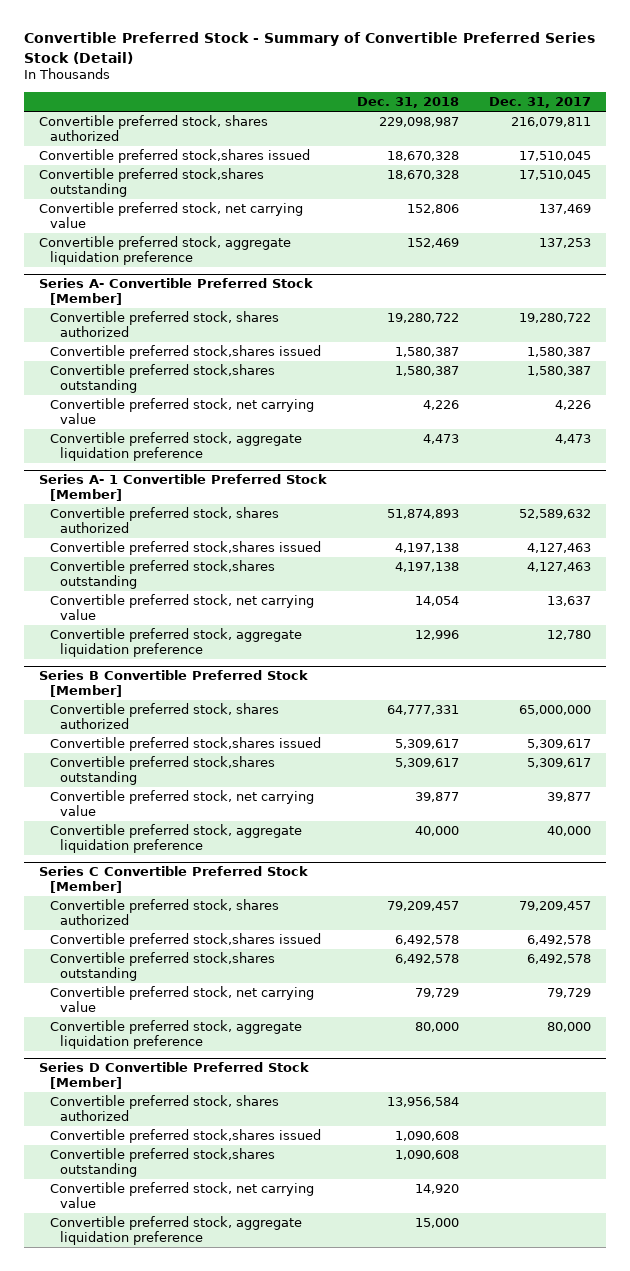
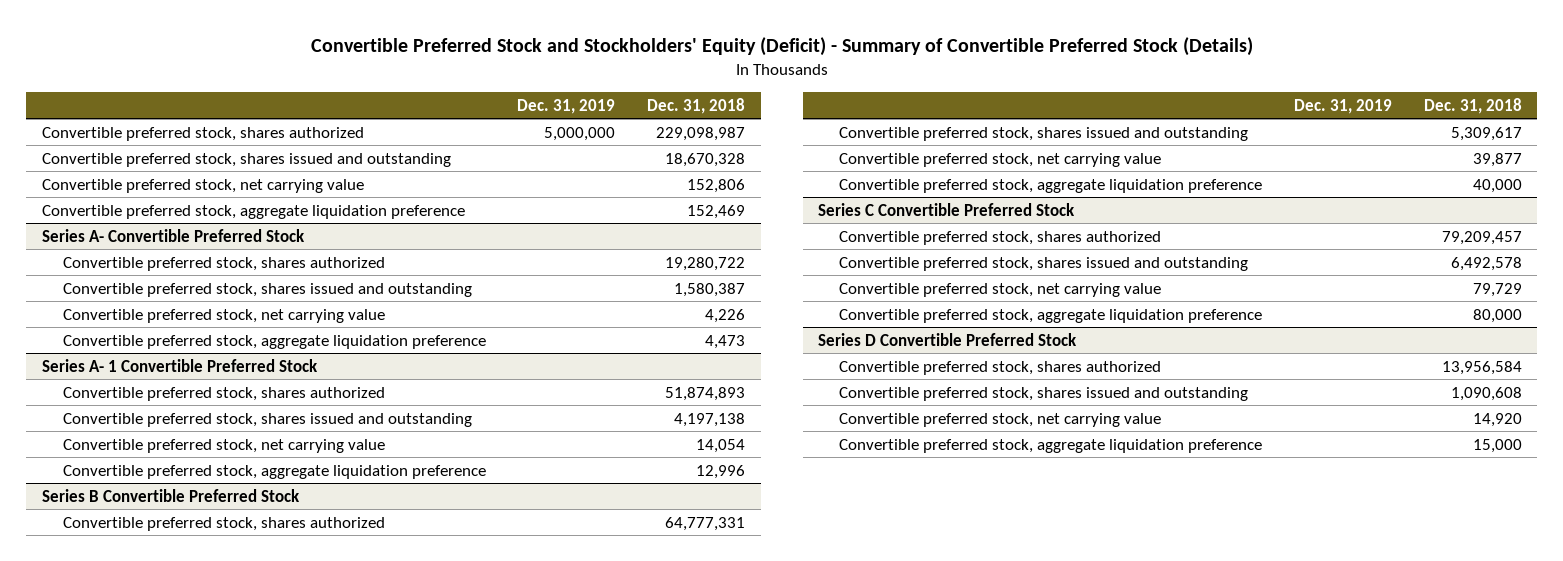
- Convertible Preferred Stock - Summary of Convertible Preferred Series Stock (Detail)
+ Convertible Preferred Stock and Stockholders' Equity (Deficit) - Summary of Convertible Preferred Stock (Details)
- | Dec. 31, 2018 | Dec. 31, 2017
+ | Dec. 31, 2019 | Dec. 31, 2018
- Convertible preferred stock,shares issued | 18,670,328 | 17,510,045
- Convertible preferred stock,shares outstanding | 18,670,328 | 17,510,045
+ Convertible preferred stock, shares issued and outstanding | | 18,670,328
- Series A- Convertible Preferred Stock [Member]
+ Series A- Convertible Preferred Stock
- Convertible preferred stock,shares issued | 1,580,387 | 1,580,387
- Convertible preferred stock,shares outstanding | 1,580,387 | 1,580,387
+ Convertible preferred stock, shares issued and outstanding | | 1,580,387
- Series A- 1 Convertible Preferred Stock [Member]
+ Series A- 1 Convertible Preferred Stock
- Convertible preferred stock,shares issued | 4,197,138 | 4,127,463
- Convertible preferred stock,shares outstanding | 4,197,138 | 4,127,463
+ Convertible preferred stock, shares issued and outstanding | | 4,197,138
- Series B Convertible Preferred Stock [Member]
+ Series B Convertible Preferred Stock
- Convertible preferred stock,shares issued | 5,309,617 | 5,309,617
- Convertible preferred stock,shares outstanding | 5,309,617 | 5,309,617
+ Convertible preferred stock, shares issued and outstanding | | 5,309,617
- Series C Convertible Preferred Stock [Member]
+ Series C Convertible Preferred Stock
- Convertible preferred stock,shares issued | 6,492,578 | 6,492,578
- Convertible preferred stock,shares outstanding | 6,492,578 | 6,492,578
+ Convertible preferred stock, shares issued and outstanding | | 6,492,578
- Series D Convertible Preferred Stock [Member]
+ Series D Convertible Preferred Stock
- Convertible preferred stock,shares issued | 1,090,608 |
- Convertible preferred stock,shares outstanding | 1,090,608 |
+ Convertible preferred stock, shares issued and outstanding | | 1,090,608

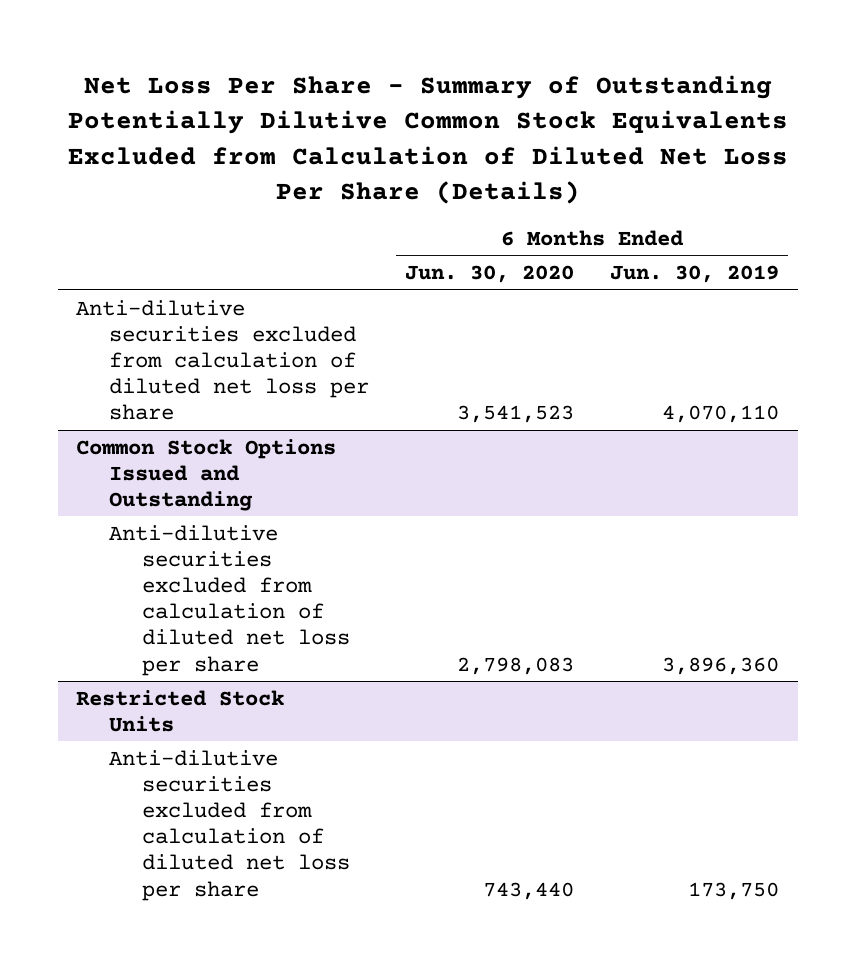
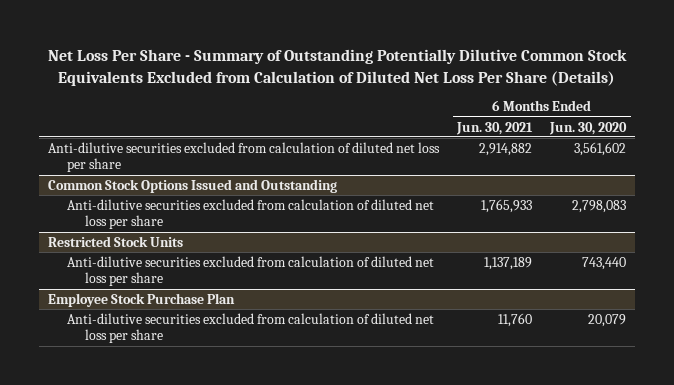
- | 6 Months Ended Jun. 30, 2020 | 6 Months Ended Jun. 30, 2019
+ | 6 Months Ended Jun. 30, 2021 | 6 Months Ended Jun. 30, 2020
- Anti-dilutive securities excluded from calculation of diluted net loss per share | 3,541,523 | 4,070,110
+ Anti-dilutive securities excluded from calculation of diluted net loss per share | 2,914,882 | 3,561,602
+ Employee Stock Purchase Plan
+ Anti-dilutive securities excluded from calculation of diluted net loss per share | 11,760 | 20,079

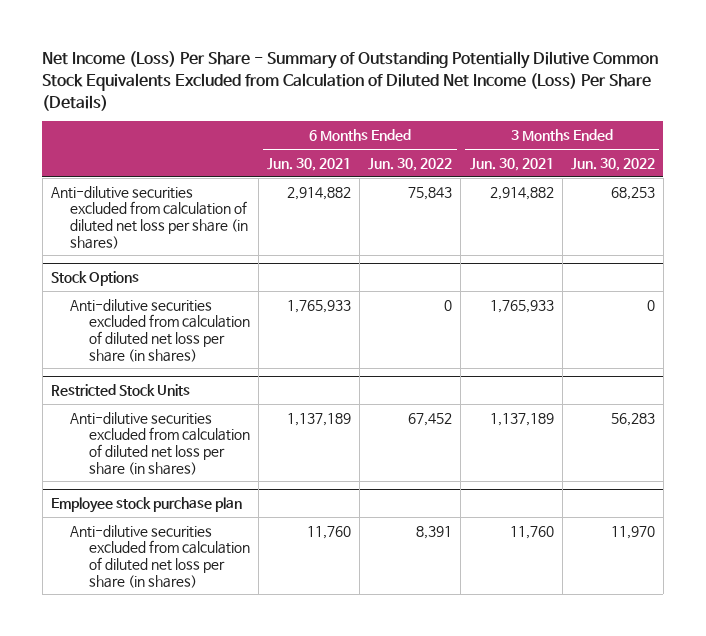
- Net Loss Per Share - Summary of Outstanding Potentially Dilutive Common Stock Equivalents Excluded from Calculation of Diluted Net Loss Per Share (Details)
+ Net Income (Loss) Per Share - Summary of Outstanding Potentially Dilutive Common Stock Equivalents Excluded from Calculation of Diluted Net Income (Loss) Per Share (Details)
- | 6 Months Ended Jun. 30, 2021 | 6 Months Ended Jun. 30, 2020
+ | 6 Months Ended Jun. 30, 2021 | 6 Months Ended Jun. 30, 2022 | 3 Months Ended Jun. 30, 2021 | 3 Months Ended Jun. 30, 2022
- Anti-dilutive securities excluded from calculation of diluted net loss per share | 2,914,882 | 3,561,602
- Common Stock Options Issued and Outstanding
- Anti-dilutive securities excluded from calculation of diluted net loss per share | 1,765,933 | 2,798,083
+ Anti-dilutive securities excluded from calculation of diluted net loss per share (in shares) | 2,914,882 | 75,843 | 2,914,882 | 68,253
+ Stock Options
+ Anti-dilutive securities excluded from calculation of diluted net loss per share (in shares) | 1,765,933 | 0 | 1,765,933 | 0
@ Restricted Stock Units
- Anti-dilutive securities excluded from calculation of diluted net loss per share | 1,137,189 | 743,440
- Employee Stock Purchase Plan
- Anti-dilutive securities excluded from calculation of diluted net loss per share | 11,760 | 20,079
@ Restricted Stock Units
+ Anti-dilutive securities excluded from calculation of diluted net loss per share (in shares) | 1,137,189 | 67,452 | 1,137,189 | 56,283
+ Employee stock purchase plan
+ Anti-dilutive securities excluded from calculation of diluted net loss per share (in shares) | 11,760 | 8,391 | 11,760 | 11,970

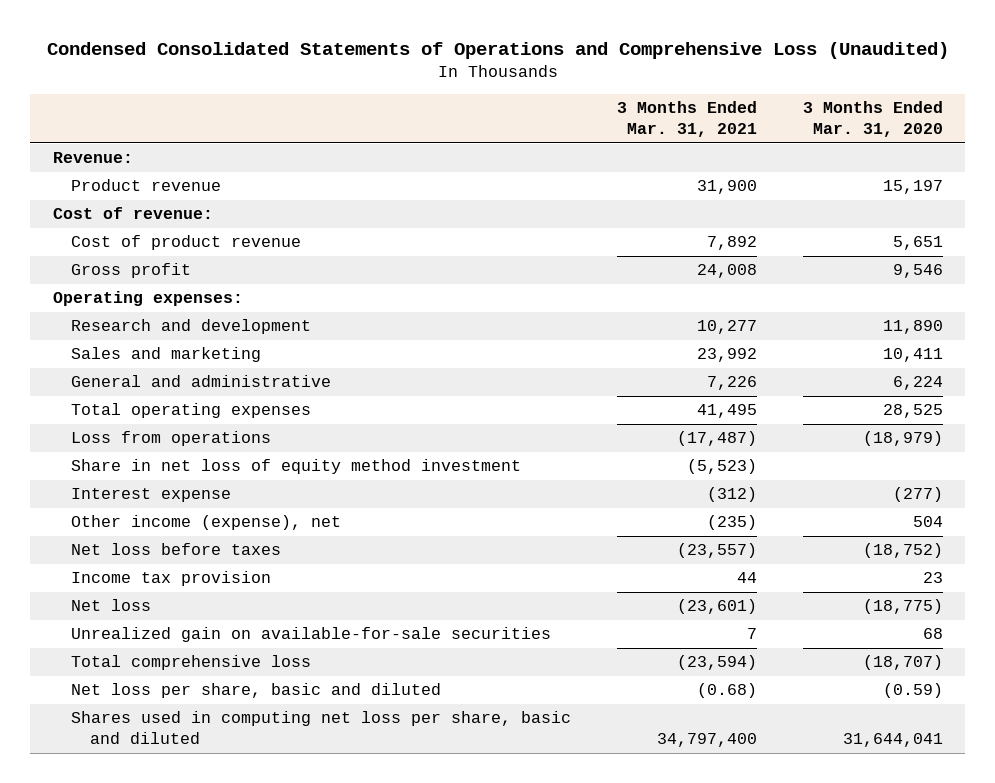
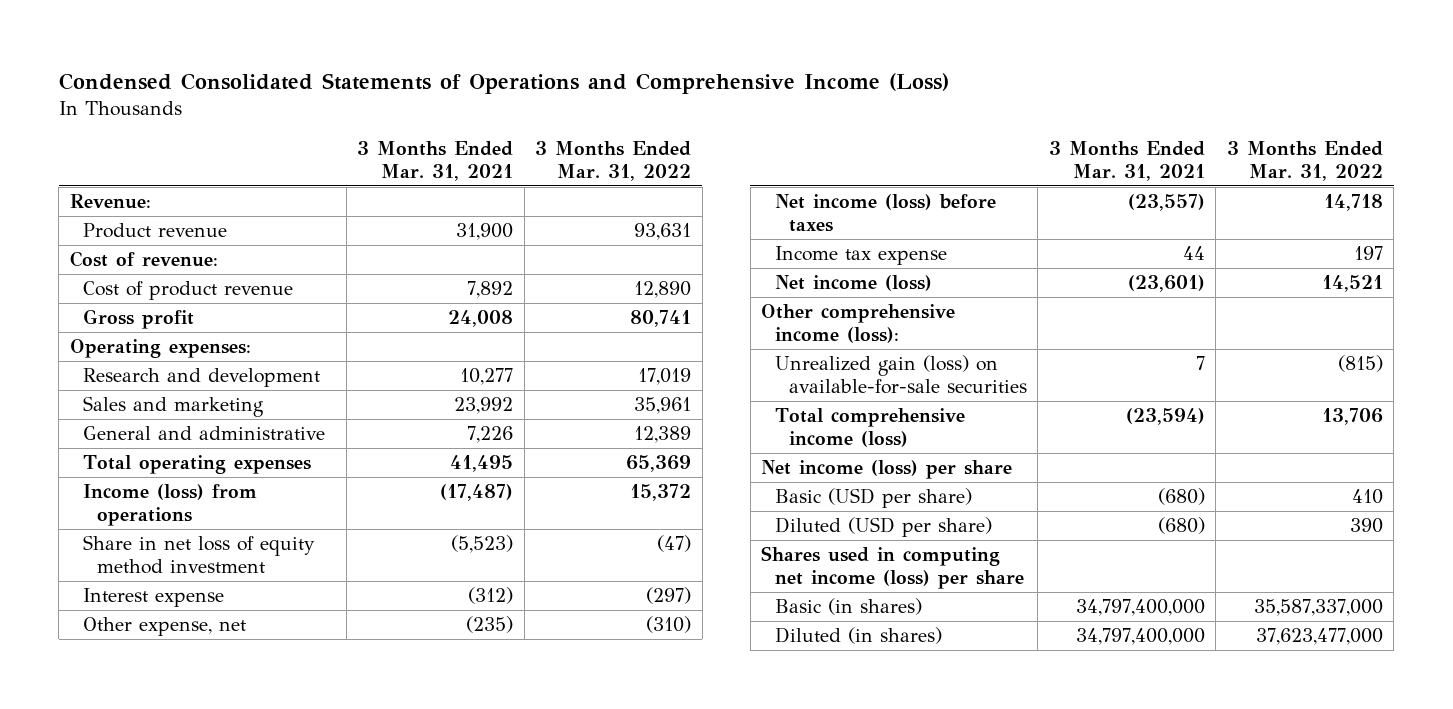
- Condensed Consolidated Statements of Operations and Comprehensive Loss (Unaudited)
+ Condensed Consolidated Statements of Operations and Comprehensive Income (Loss)
- | 3 Months Ended Mar. 31, 2021 | 3 Months Ended Mar. 31, 2020
+ | 3 Months Ended Mar. 31, 2021 | 3 Months Ended Mar. 31, 2022
- Loss from operations | (17,487) | (18,979)
+ Income (loss) from operations | (17,487) | 15,372
- Other income (expense), net | (235) | 504
- Net loss before taxes | (23,557) | (18,752)
- Income tax provision | 44 | 23
- Net loss | (23,601) | (18,775)
- Unrealized gain on available-for-sale securities | 7 | 68
- Total comprehensive loss | (23,594) | (18,707)
- Net loss per share, basic and diluted | (0.68) | (0.59)
- Shares used in computing net loss per share, basic and diluted | 34,797,400 | 31,644,041
+ Other expense, net | (235) | (310)
+ Net income (loss) before taxes | (23,557) | 14,718
+ Income tax expense | 44 | 197
+ Net income (loss) | (23,601) | 14,521
+ Other comprehensive income (loss):
+ Unrealized gain (loss) on available-for-sale securities | 7 | (815)
+ Total comprehensive income (loss) | (23,594) | 13,706
+ Net income (loss) per share
+ Basic (USD per share) | (680) | 410
+ Diluted (USD per share) | (680) | 390
+ Shares used in computing net income (loss) per share
+ Basic (in shares) | 34,797,400,000 | 35,587,337,000
+ Diluted (in shares) | 34,797,400,000 | 37,623,477,000

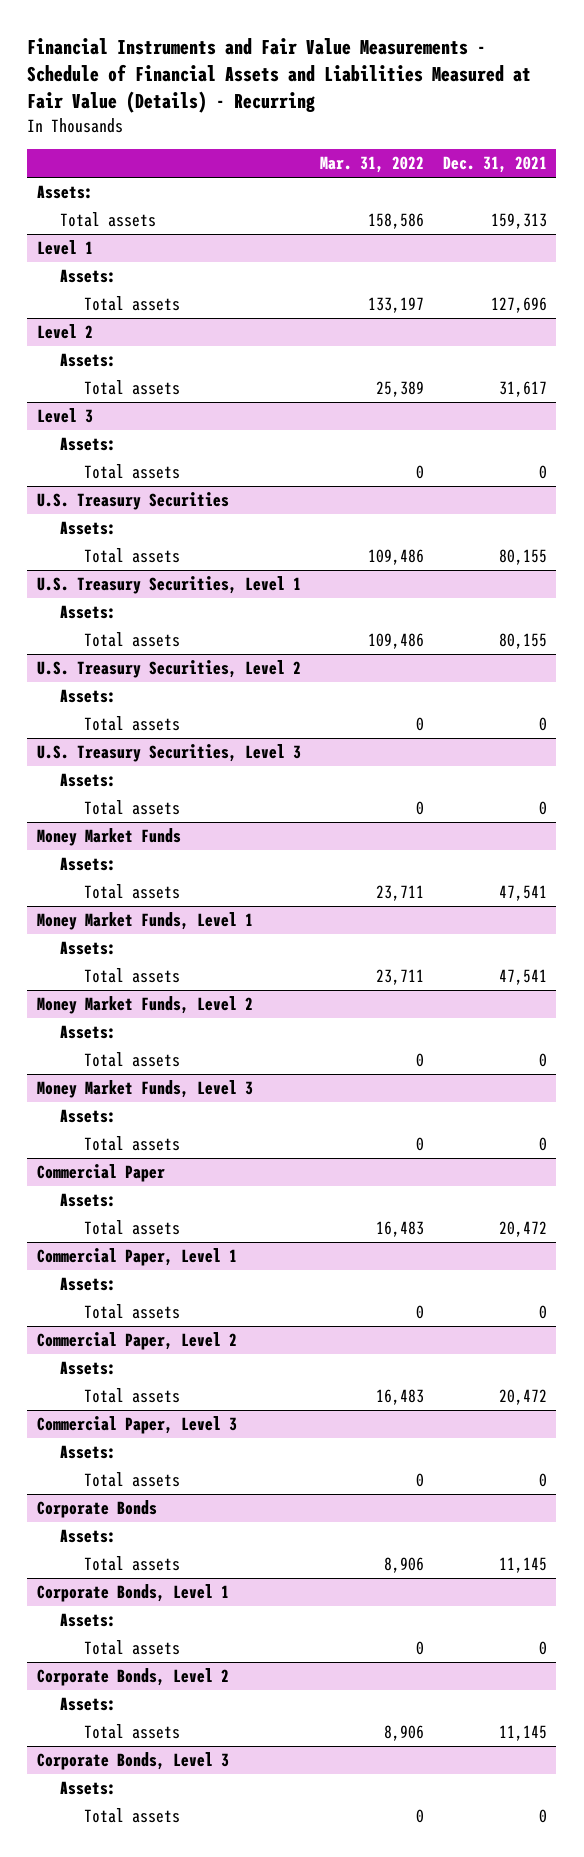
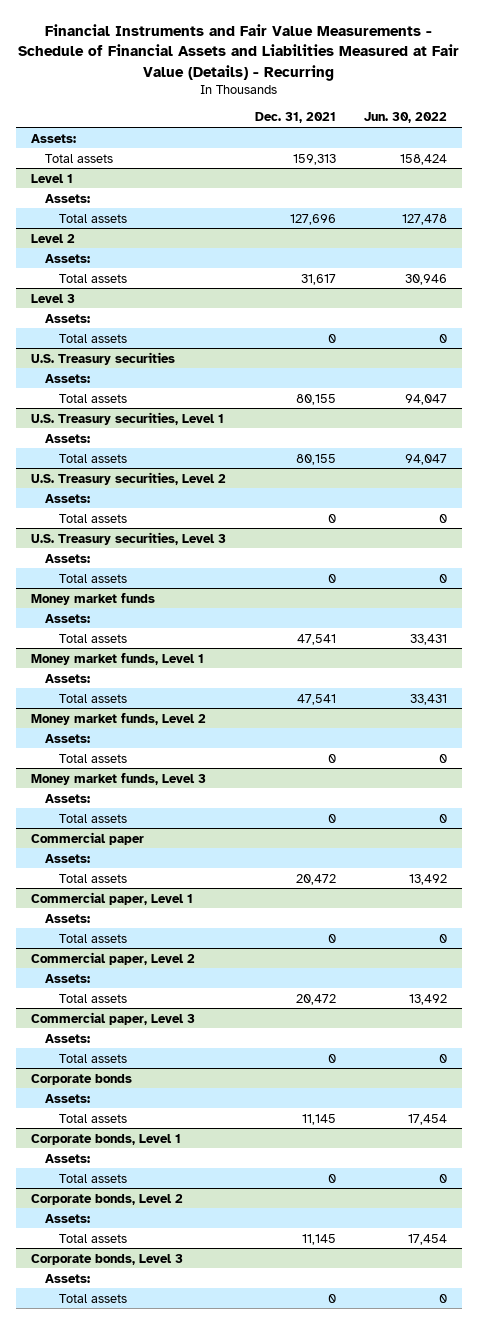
- | Mar. 31, 2022 | Dec. 31, 2021
+ | Dec. 31, 2021 | Jun. 30, 2022
- U.S. Treasury Securities
+ U.S. Treasury securities
- U.S. Treasury Securities, Level 1
+ U.S. Treasury securities, Level 1
- U.S. Treasury Securities, Level 2
+ U.S. Treasury securities, Level 2
- U.S. Treasury Securities, Level 3
+ U.S. Treasury securities, Level 3
- Money Market Funds
+ Money market funds
- Money Market Funds, Level 1
+ Money market funds, Level 1
- Money Market Funds, Level 2
+ Money market funds, Level 2
- Money Market Funds, Level 3
+ Money market funds, Level 3
- Commercial Paper
+ Commercial paper
- Commercial Paper, Level 1
+ Commercial paper, Level 1
- Commercial Paper, Level 2
+ Commercial paper, Level 2
- Commercial Paper, Level 3
+ Commercial paper, Level 3
- Corporate Bonds
+ Corporate bonds
- Corporate Bonds, Level 1
+ Corporate bonds, Level 1
- Corporate Bonds, Level 2
+ Corporate bonds, Level 2
- Corporate Bonds, Level 3
+ Corporate bonds, Level 3

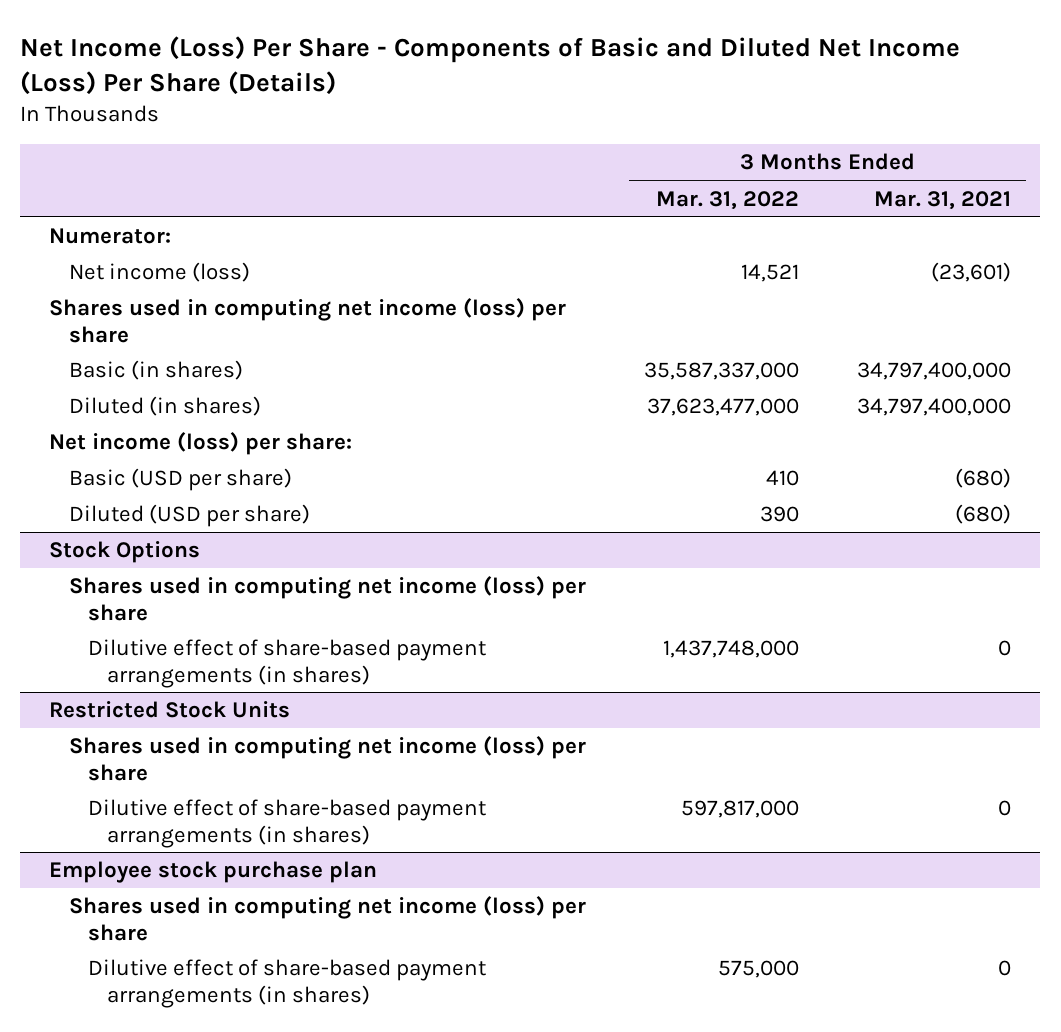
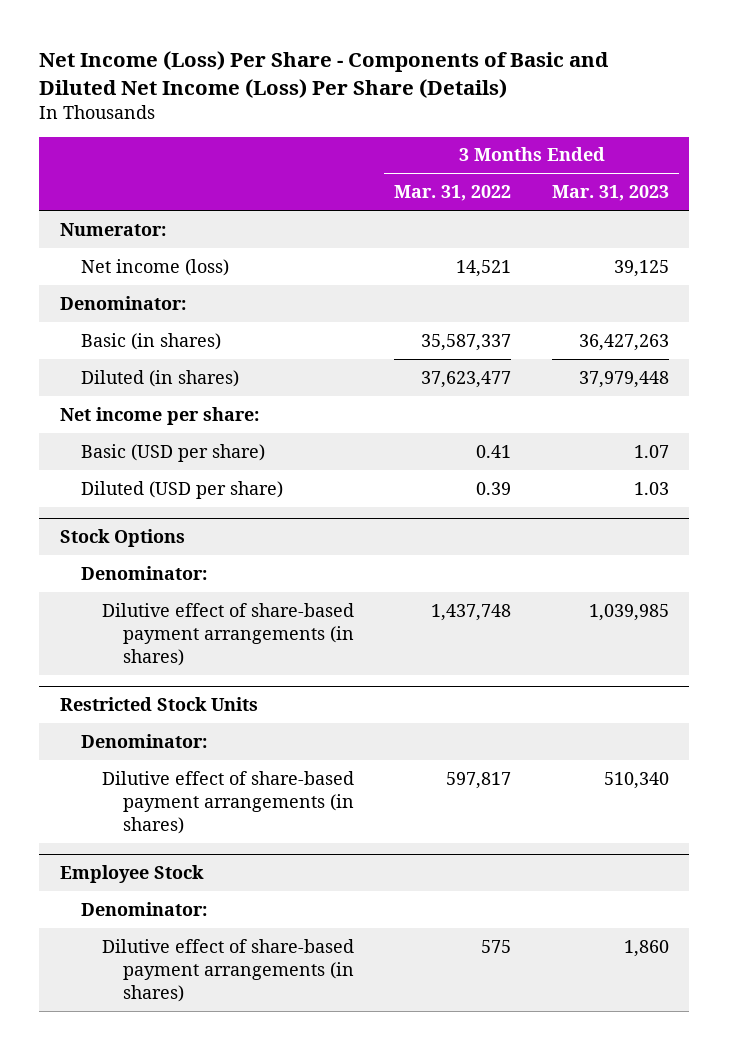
- | 3 Months Ended Mar. 31, 2022 | 3 Months Ended Mar. 31, 2021
+ | 3 Months Ended Mar. 31, 2022 | 3 Months Ended Mar. 31, 2023
- Shares used in computing net income (loss) per share
- Basic (in shares) | 35,587,337,000 | 34,797,400,000
- Diluted (in shares) | 37,623,477,000 | 34,797,400,000
- Net income (loss) per share:
- Basic (USD per share) | 410 | (680)
- Diluted (USD per share) | 390 | (680)
+ Denominator:
+ Basic (in shares) | 35,587,337 | 36,427,263
+ Diluted (in shares) | 37,623,477 | 37,979,448
+ Net income per share:
+ Basic (USD per share) | 0.41 | 1.07
+ Diluted (USD per share) | 0.39 | 1.03
@ Stock Options
- Shares used in computing net income (loss) per share
- Dilutive effect of share-based payment arrangements (in shares) | 1,437,748,000 | 0
+ Denominator:
+ Dilutive effect of share-based payment arrangements (in shares) | 1,437,748 | 1,039,985
@ Restricted Stock Units
- Shares used in computing net income (loss) per share
- Dilutive effect of share-based payment arrangements (in shares) | 597,817,000 | 0
- Employee stock purchase plan
- Shares used in computing net income (loss) per share
- Dilutive effect of share-based payment arrangements (in shares) | 575,000 | 0
@ Restricted Stock Units
+ Denominator:
+ Dilutive effect of share-based payment arrangements (in shares) | 597,817 | 510,340
+ Employee Stock
+ Denominator:
+ Dilutive effect of share-based payment arrangements (in shares) | 575 | 1,860

